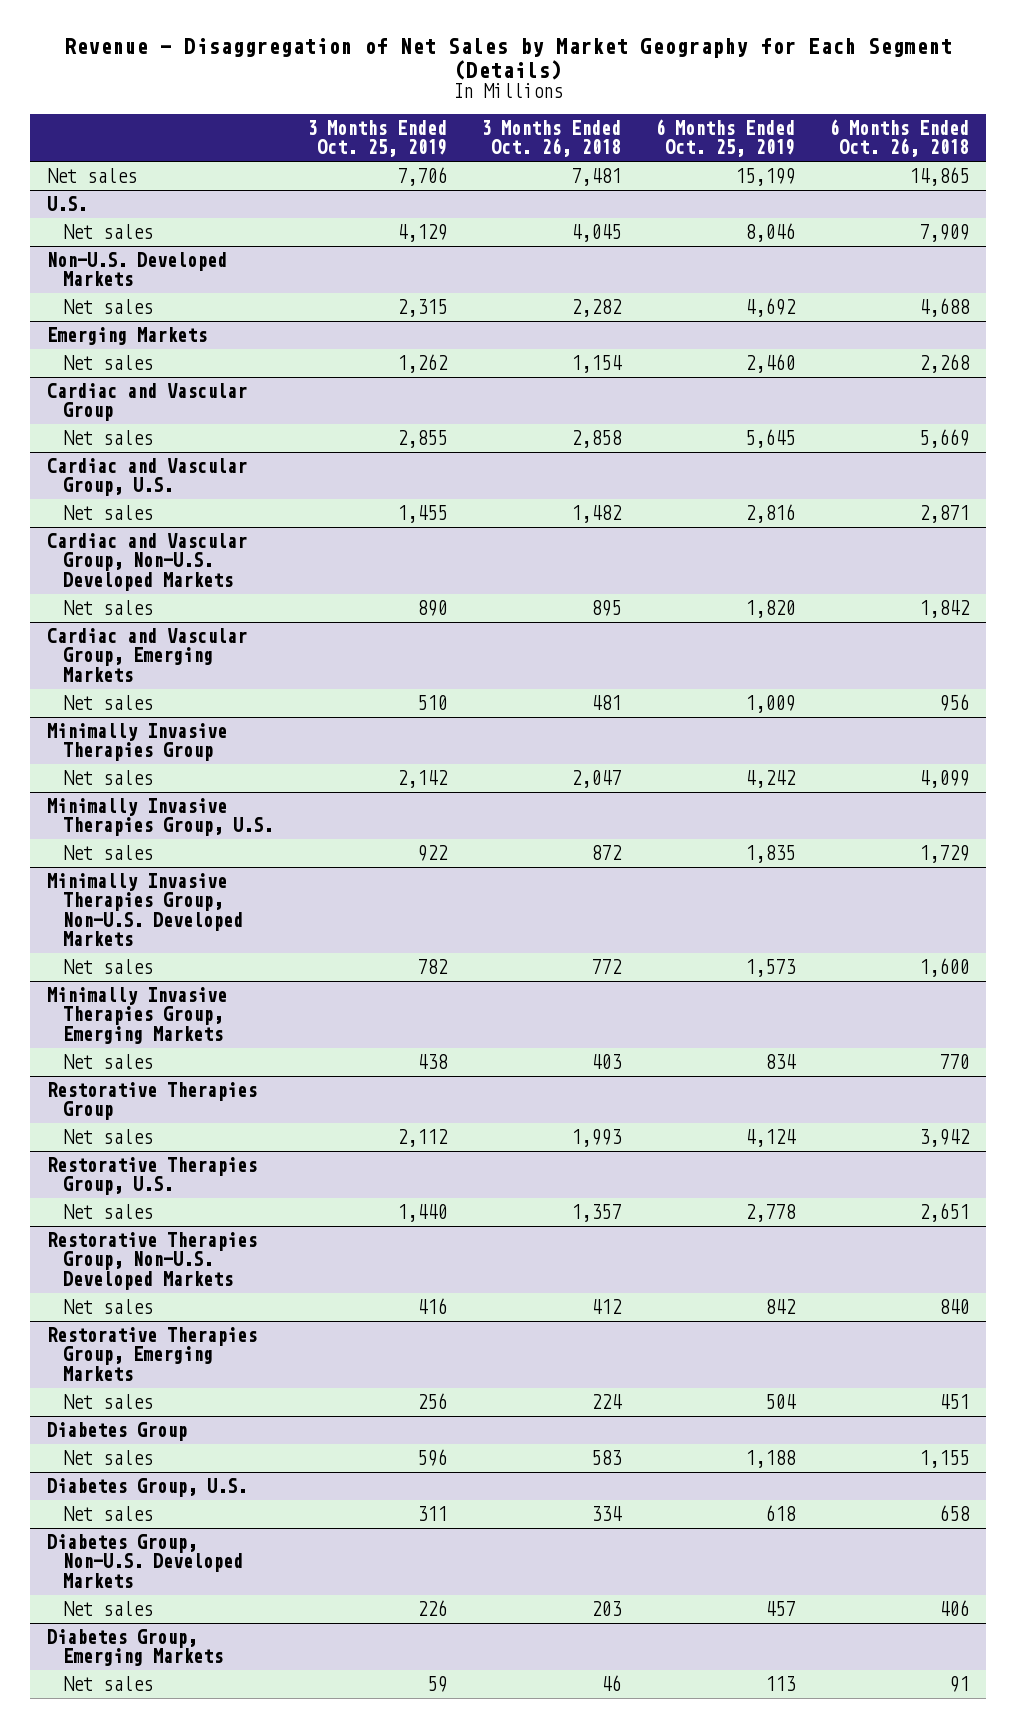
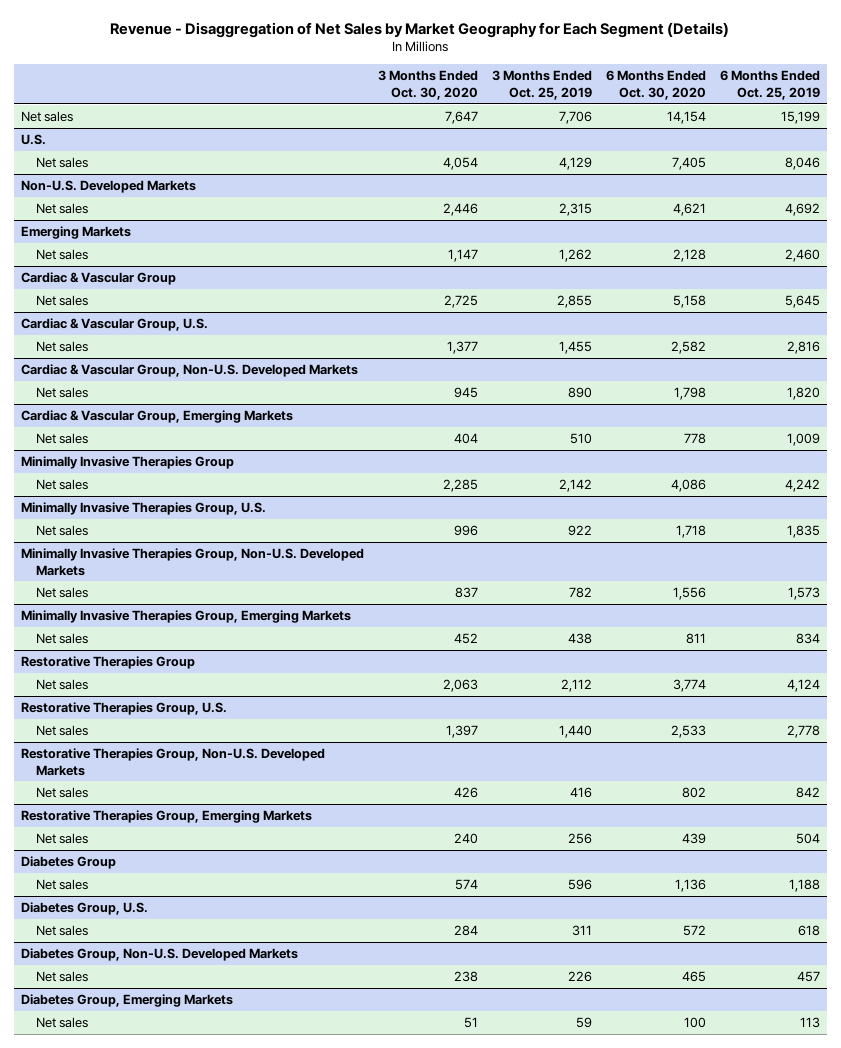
- | 3 Months Ended Oct. 25, 2019 | 3 Months Ended Oct. 26, 2018 | 6 Months Ended Oct. 25, 2019 | 6 Months Ended Oct. 26, 2018
+ | 3 Months Ended Oct. 30, 2020 | 3 Months Ended Oct. 25, 2019 | 6 Months Ended Oct. 30, 2020 | 6 Months Ended Oct. 25, 2019
- Cardiac and Vascular Group
+ Cardiac & Vascular Group
- Cardiac and Vascular Group, U.S.
+ Cardiac & Vascular Group, U.S.
- Cardiac and Vascular Group, Non-U.S. Developed Markets
+ Cardiac & Vascular Group, Non-U.S. Developed Markets
- Cardiac and Vascular Group, Emerging Markets
+ Cardiac & Vascular Group, Emerging Markets

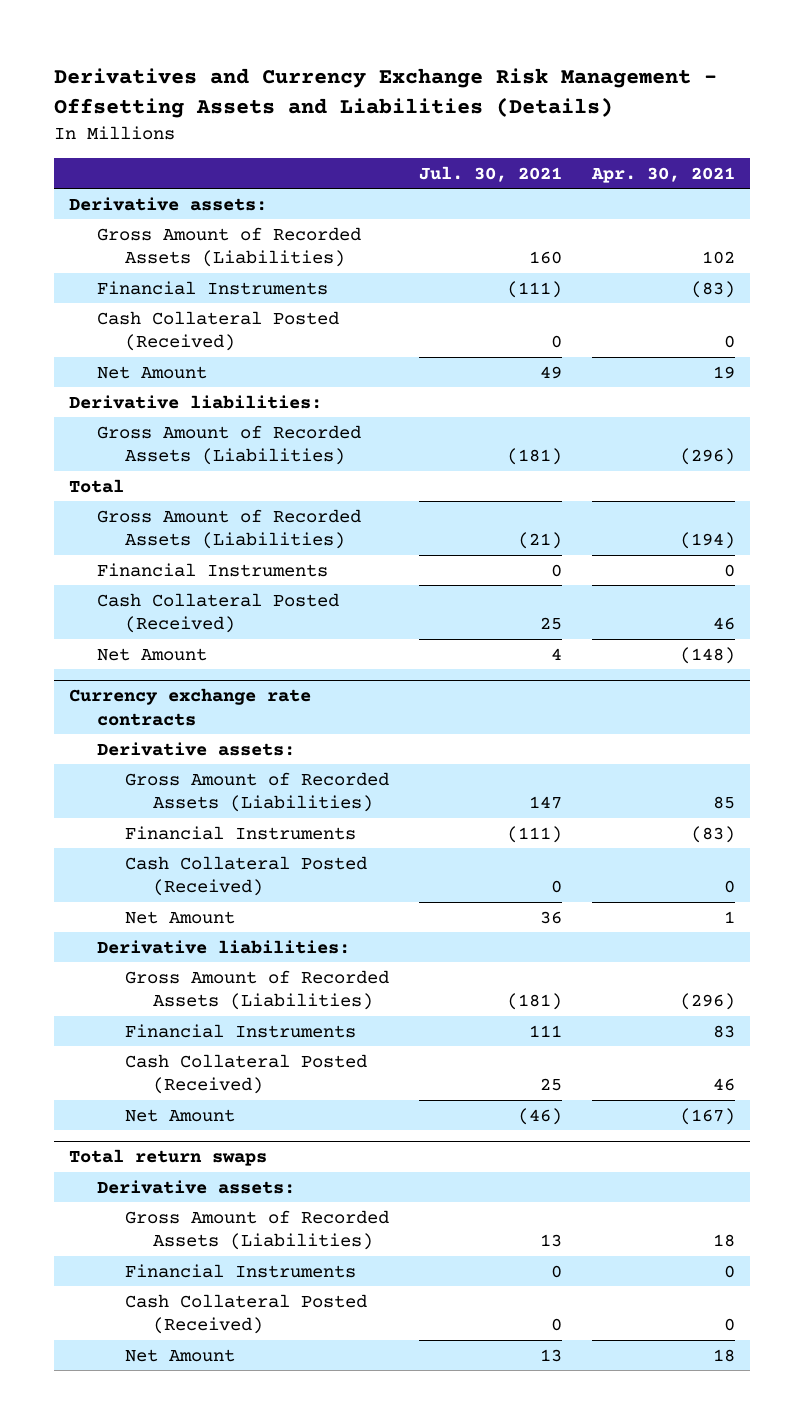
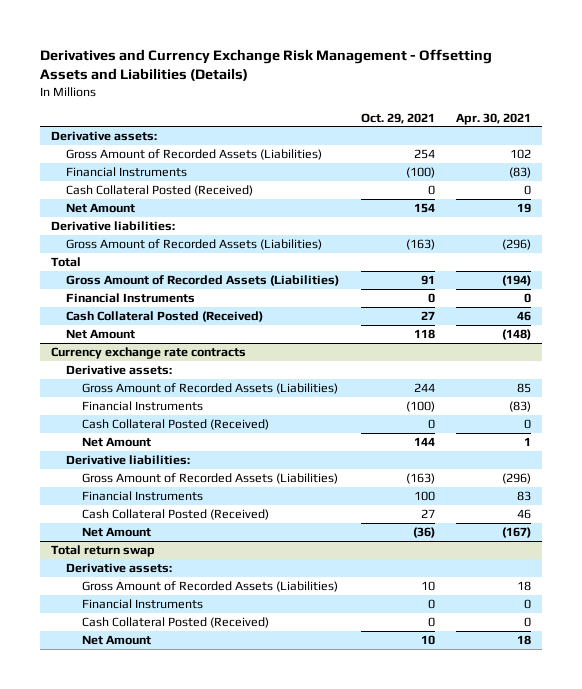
- | Jul. 30, 2021 | Apr. 30, 2021
+ | Oct. 29, 2021 | Apr. 30, 2021
- Total return swaps
+ Total return swap

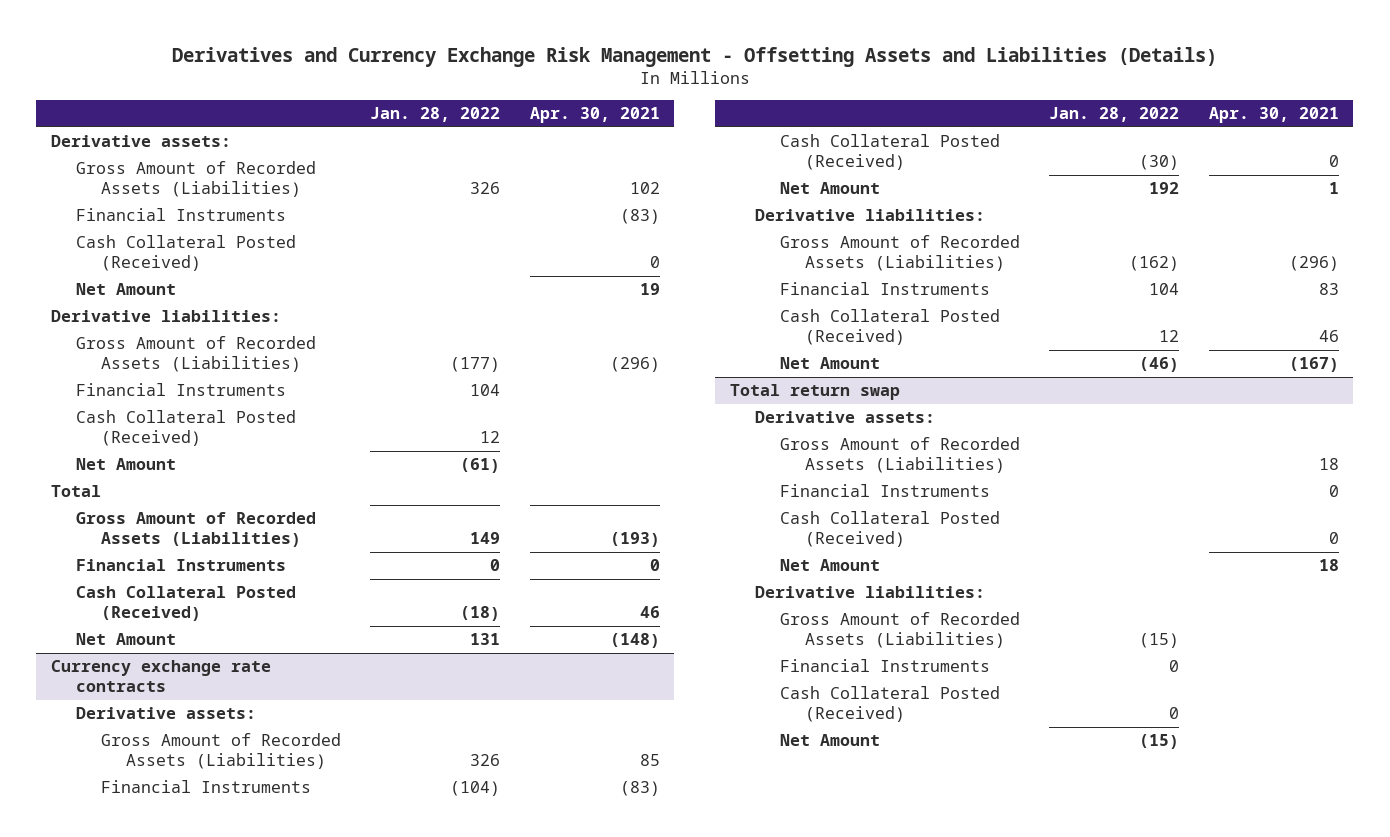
- | Oct. 29, 2021 | Apr. 30, 2021
+ | Jan. 28, 2022 | Apr. 30, 2021
+ Financial Instruments | 104 |
+ Cash Collateral Posted (Received) | 12 |
+ Net Amount | (61) |
- Gross Amount of Recorded Assets (Liabilities) | 91 | (194)
+ Gross Amount of Recorded Assets (Liabilities) | 149 | (193)
@ Total return swap
+ Derivative liabilities:
+ Gross Amount of Recorded Assets (Liabilities) | (15) |
+ Financial Instruments | 0 |
+ Cash Collateral Posted (Received) | 0 |
+ Net Amount | (15) |

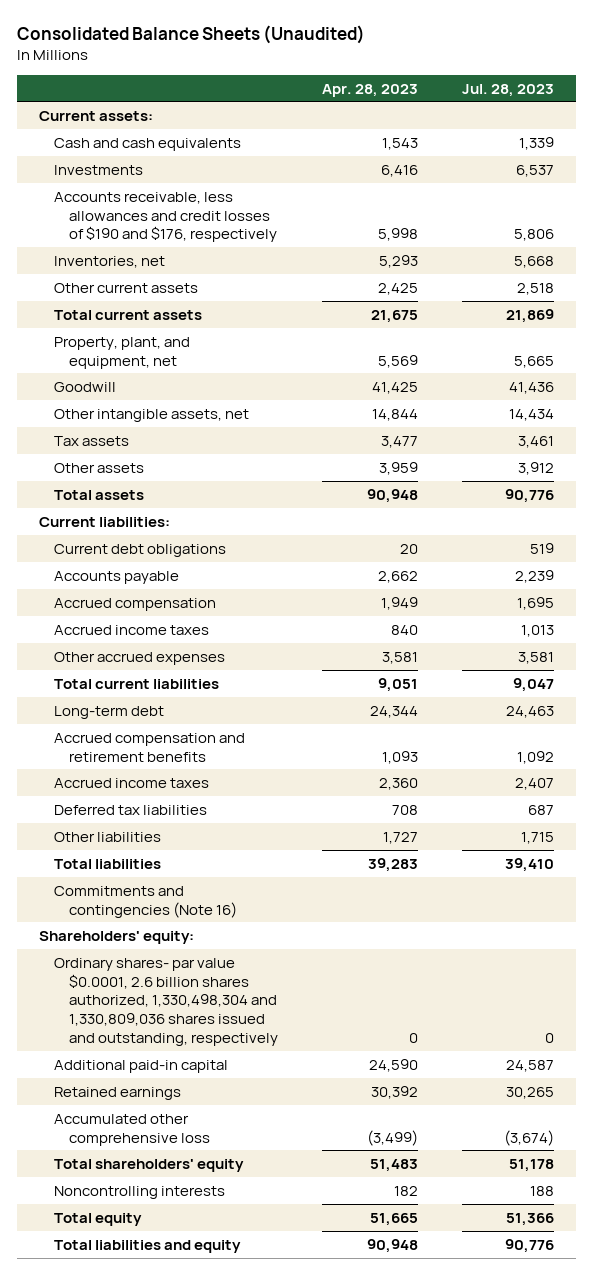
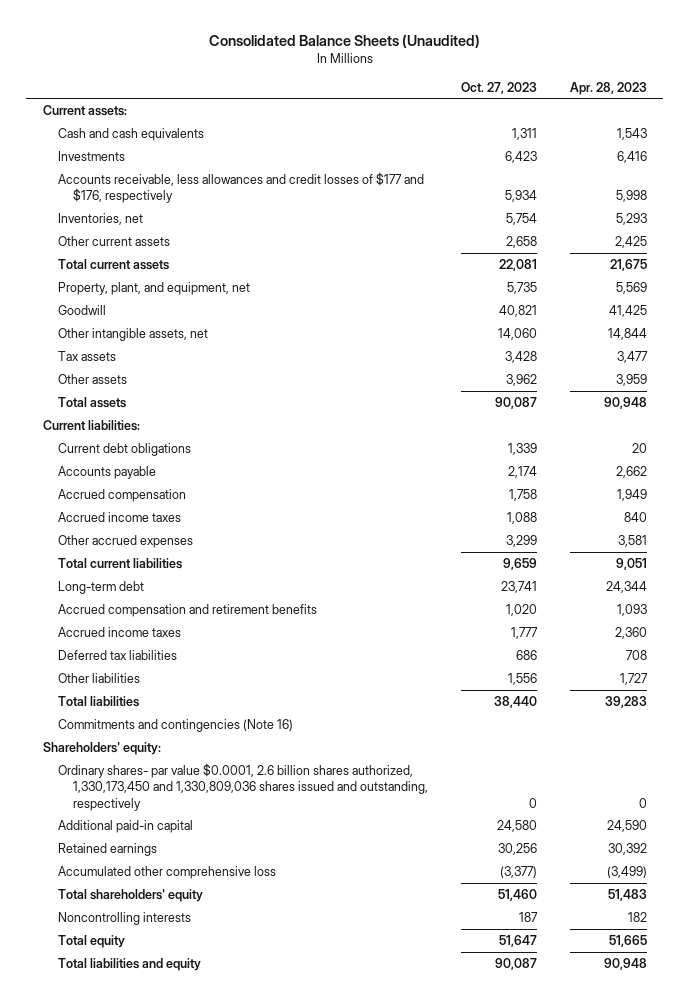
- | Apr. 28, 2023 | Jul. 28, 2023
+ | Oct. 27, 2023 | Apr. 28, 2023
- Accounts receivable, less allowances and credit losses of $190 and $176, respectively | 5,998 | 5,806
+ Accounts receivable, less allowances and credit losses of $177 and $176, respectively | 5,934 | 5,998
- Ordinary shares- par value $0.0001, 2.6 billion shares authorized, 1,330,498,304 and 1,330,809,036 shares issued and outstanding, respectively | 0 | 0
+ Ordinary shares- par value $0.0001, 2.6 billion shares authorized, 1,330,173,450 and 1,330,809,036 shares issued and outstanding, respectively | 0 | 0

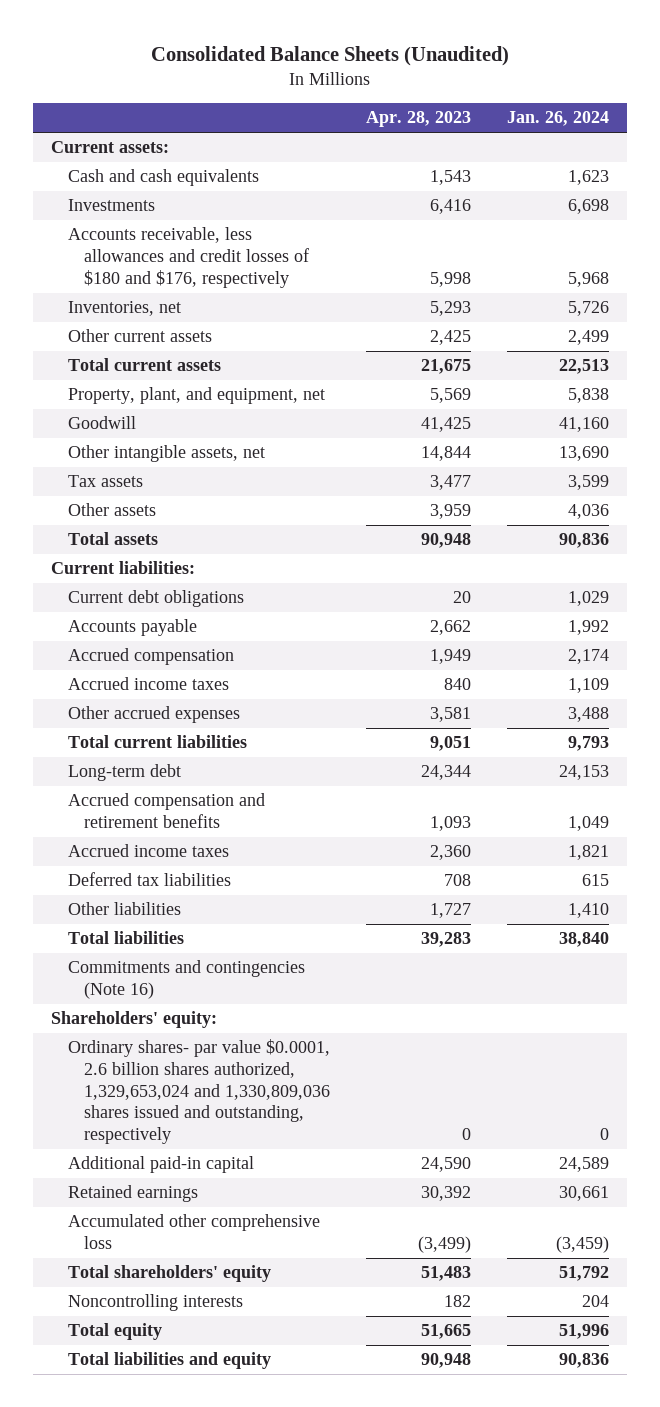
- | Oct. 27, 2023 | Apr. 28, 2023
+ | Apr. 28, 2023 | Jan. 26, 2024
- Accounts receivable, less allowances and credit losses of $177 and $176, respectively | 5,934 | 5,998
+ Accounts receivable, less allowances and credit losses of $180 and $176, respectively | 5,998 | 5,968
- Ordinary shares- par value $0.0001, 2.6 billion shares authorized, 1,330,173,450 and 1,330,809,036 shares issued and outstanding, respectively | 0 | 0
+ Ordinary shares- par value $0.0001, 2.6 billion shares authorized, 1,329,653,024 and 1,330,809,036 shares issued and outstanding, respectively | 0 | 0

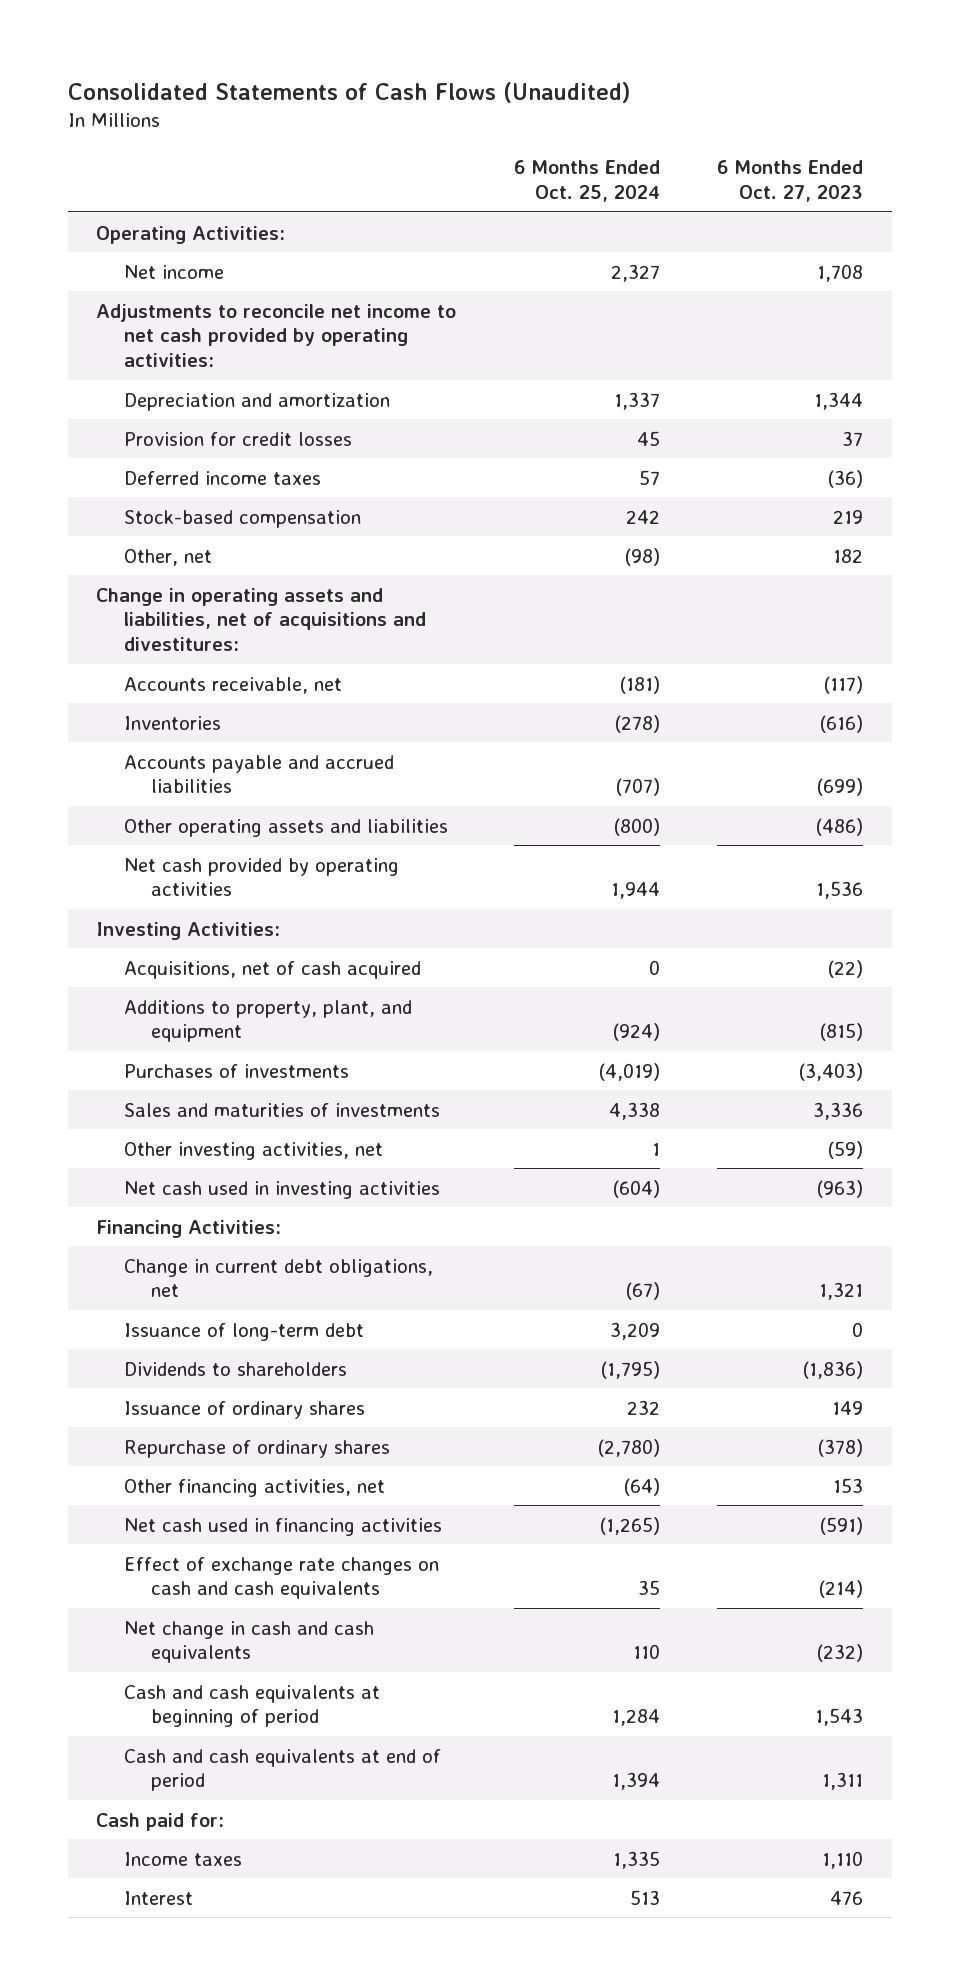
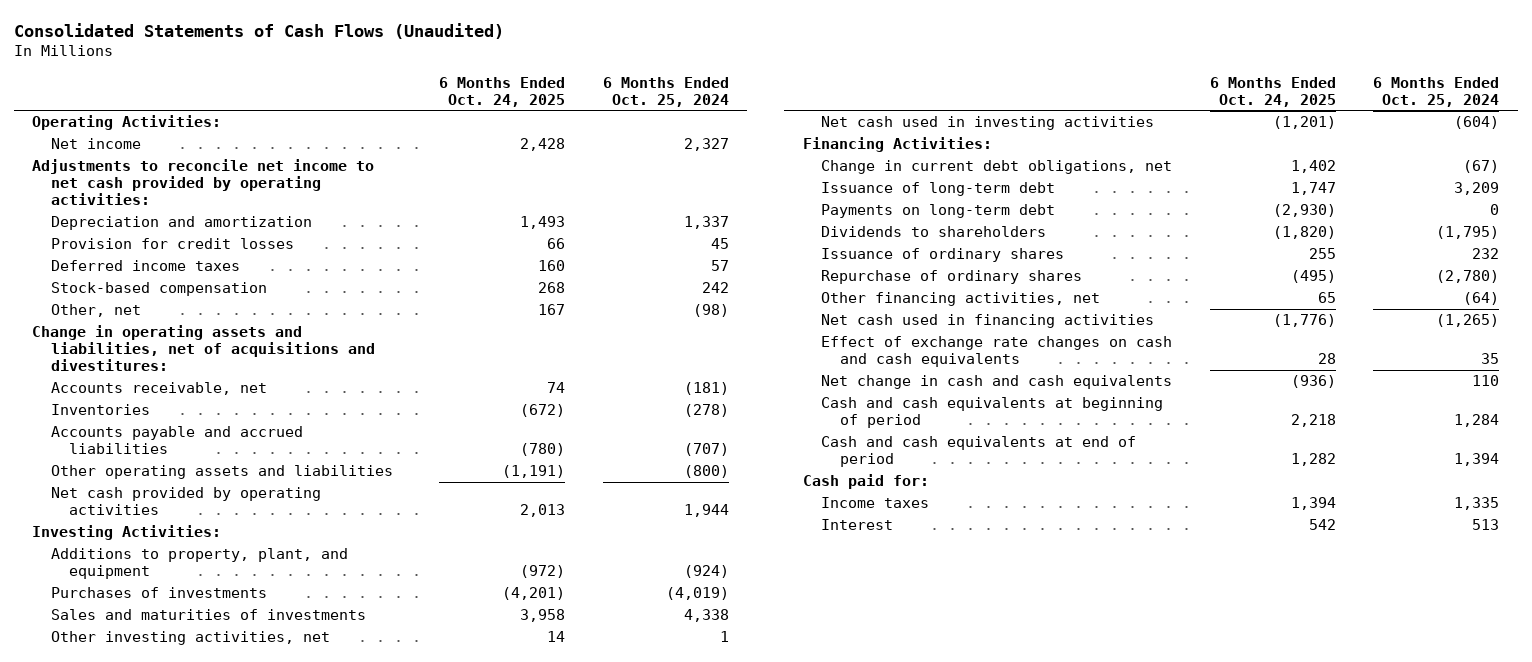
- | 6 Months Ended Oct. 25, 2024 | 6 Months Ended Oct. 27, 2023
+ | 6 Months Ended Oct. 24, 2025 | 6 Months Ended Oct. 25, 2024
- Acquisitions, net of cash acquired | 0 | (22)
+ Payments on long-term debt | (2,930) | 0

